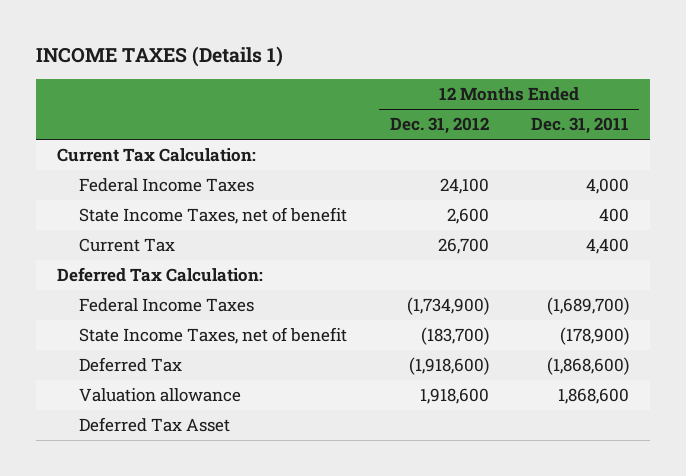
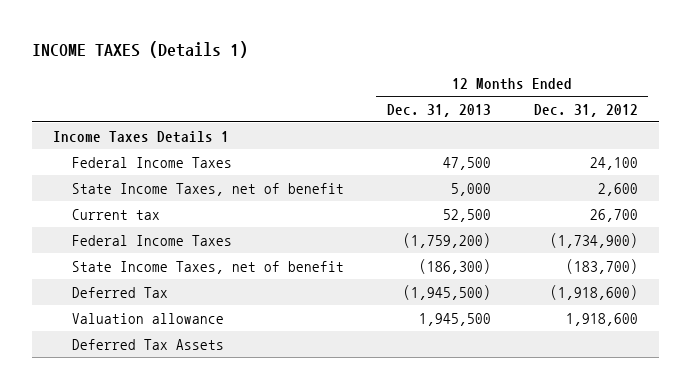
- | 12 Months Ended Dec. 31, 2012 | 12 Months Ended Dec. 31, 2011
+ | 12 Months Ended Dec. 31, 2013 | 12 Months Ended Dec. 31, 2012
- Current Tax Calculation:
+ Income Taxes Details 1
- Current Tax | 26,700 | 4,400
- Deferred Tax Calculation:
+ Current tax | 52,500 | 26,700
- Deferred Tax Asset
+ Deferred Tax Assets

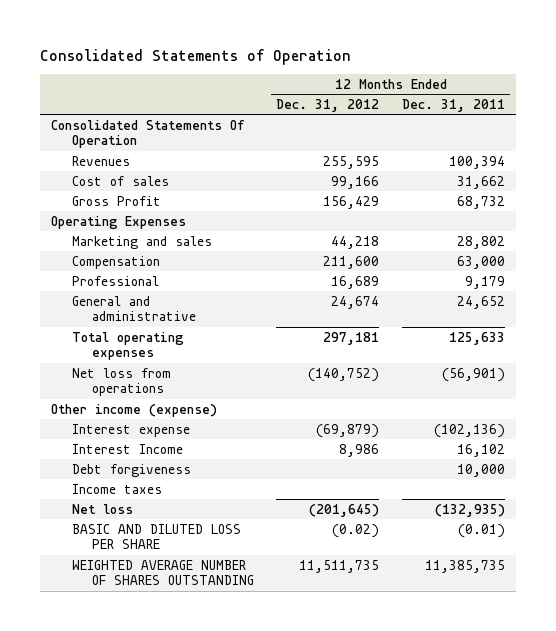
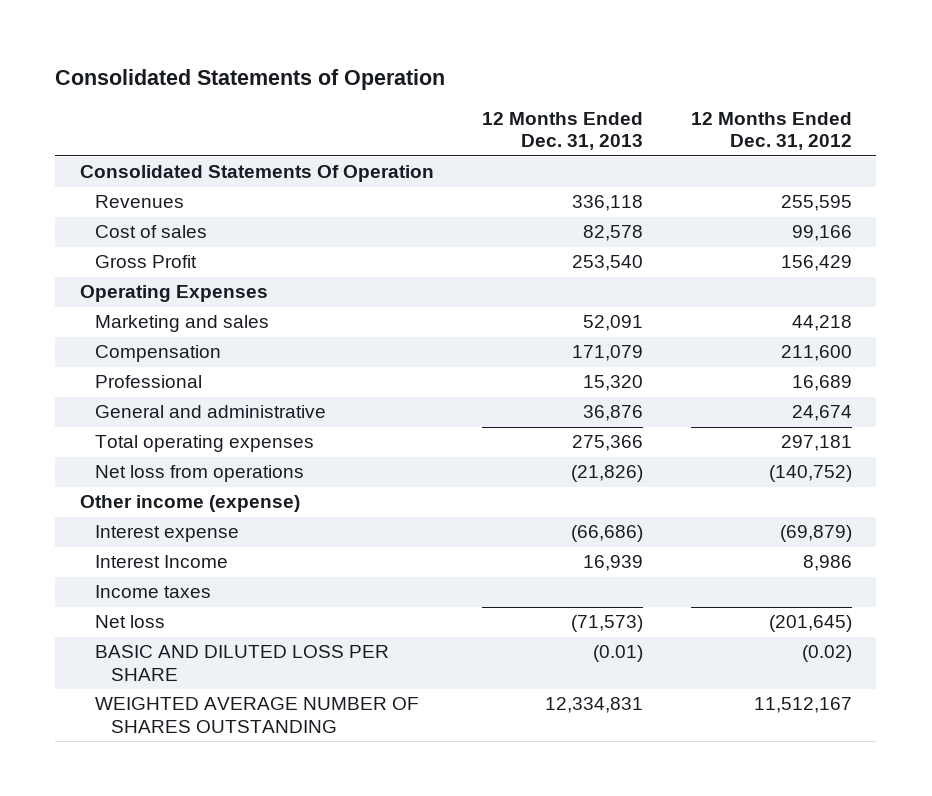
- | 12 Months Ended Dec. 31, 2012 | 12 Months Ended Dec. 31, 2011
+ | 12 Months Ended Dec. 31, 2013 | 12 Months Ended Dec. 31, 2012
- Debt forgiveness | | 10,000
- WEIGHTED AVERAGE NUMBER OF SHARES OUTSTANDING | 11,511,735 | 11,385,735
+ WEIGHTED AVERAGE NUMBER OF SHARES OUTSTANDING | 12,334,831 | 11,512,167

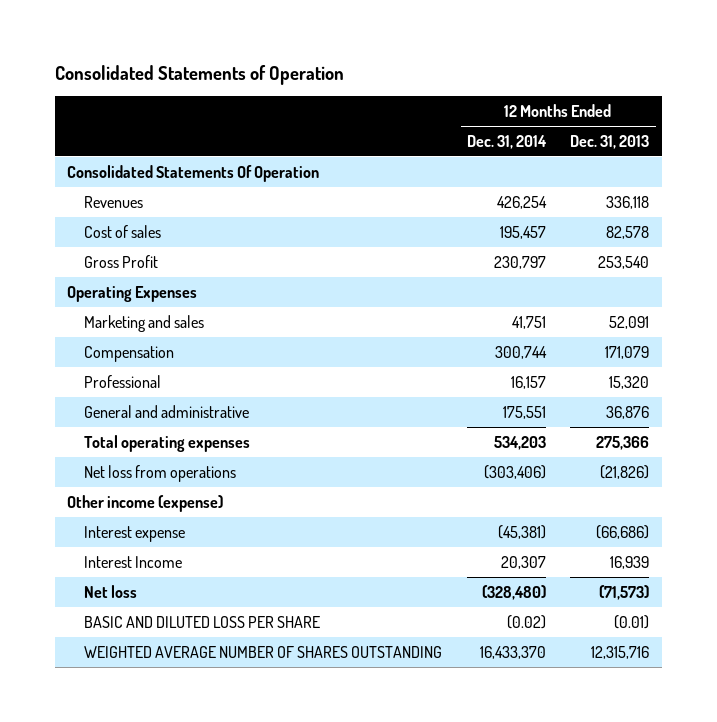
- | 12 Months Ended Dec. 31, 2013 | 12 Months Ended Dec. 31, 2012
+ | 12 Months Ended Dec. 31, 2014 | 12 Months Ended Dec. 31, 2013
- Income taxes
- WEIGHTED AVERAGE NUMBER OF SHARES OUTSTANDING | 12,334,831 | 11,512,167
+ WEIGHTED AVERAGE NUMBER OF SHARES OUTSTANDING | 16,433,370 | 12,315,716

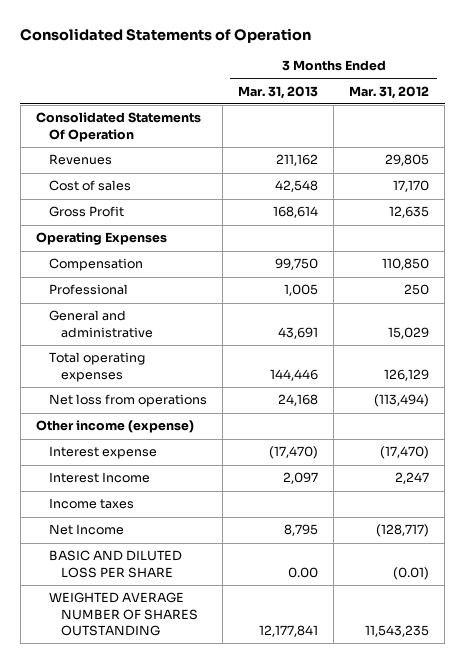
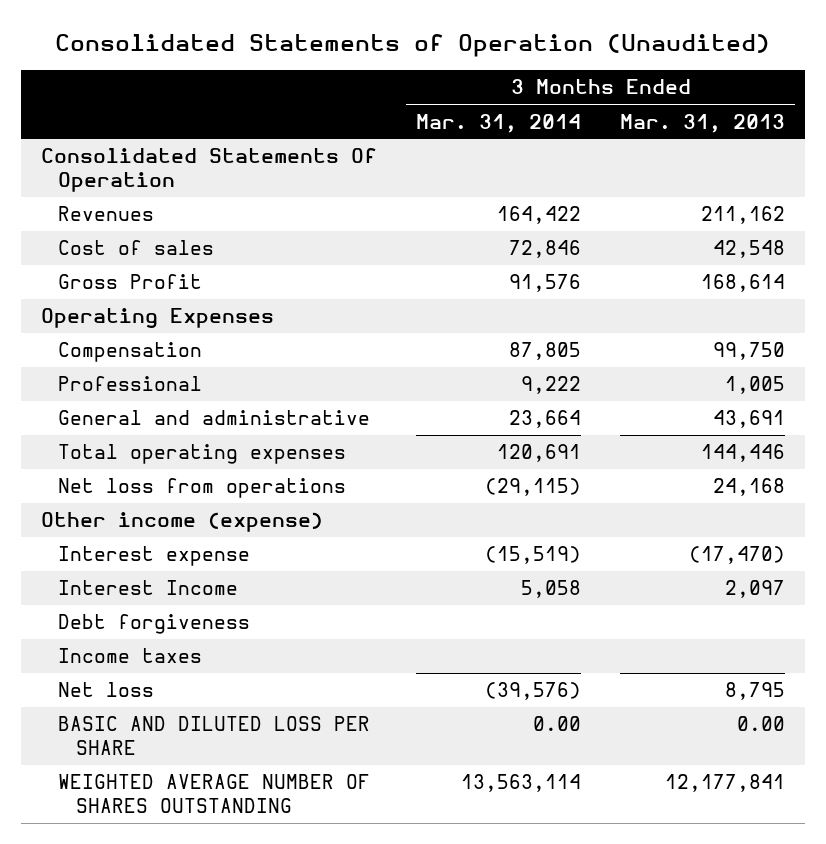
- Consolidated Statements of Operation
+ Consolidated Statements of Operation (Unaudited)
- | 3 Months Ended Mar. 31, 2013 | 3 Months Ended Mar. 31, 2012
+ | 3 Months Ended Mar. 31, 2014 | 3 Months Ended Mar. 31, 2013
+ Debt forgiveness
- Net Income | 8,795 | (128,717)
+ Net loss | (39,576) | 8,795

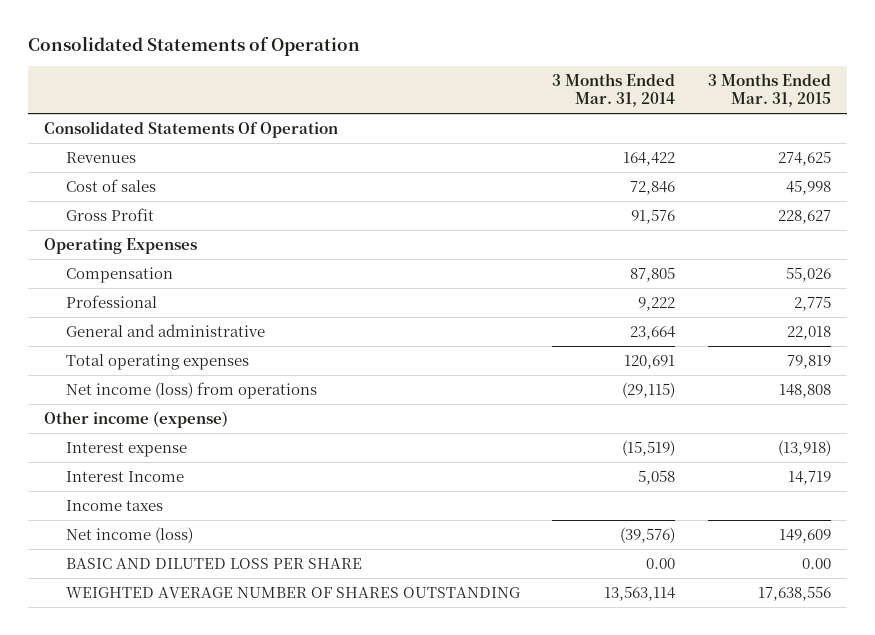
- Consolidated Statements of Operation (Unaudited)
+ Consolidated Statements of Operation
- | 3 Months Ended Mar. 31, 2014 | 3 Months Ended Mar. 31, 2013
+ | 3 Months Ended Mar. 31, 2014 | 3 Months Ended Mar. 31, 2015
- Net loss from operations | (29,115) | 24,168
+ Net income (loss) from operations | (29,115) | 148,808
- Debt forgiveness
- Net loss | (39,576) | 8,795
+ Net income (loss) | (39,576) | 149,609

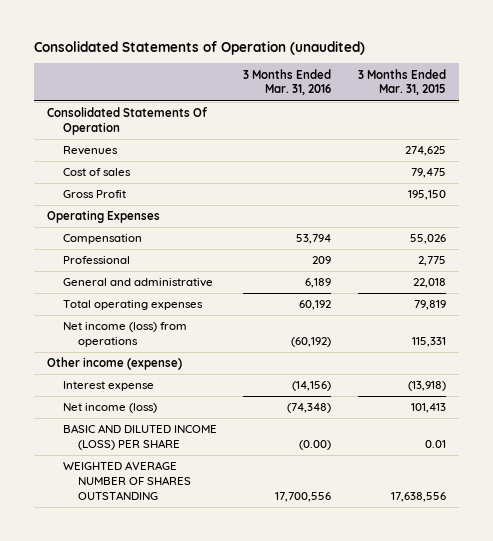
- Consolidated Statements of Operation
+ Consolidated Statements of Operation (unaudited)
- | 3 Months Ended Mar. 31, 2014 | 3 Months Ended Mar. 31, 2015
+ | 3 Months Ended Mar. 31, 2016 | 3 Months Ended Mar. 31, 2015
- Cost of sales | 72,846 | 45,998
- Gross Profit | 91,576 | 228,627
+ Cost of sales | | 79,475
+ Gross Profit | | 195,150
- Net income (loss) from operations | (29,115) | 148,808
+ Net income (loss) from operations | (60,192) | 115,331
- Interest Income | 5,058 | 14,719
- Income taxes
- Net income (loss) | (39,576) | 149,609
- BASIC AND DILUTED LOSS PER SHARE | 0.00 | 0.00
+ Net income (loss) | (74,348) | 101,413
+ BASIC AND DILUTED INCOME (LOSS) PER SHARE | (0.00) | 0.01

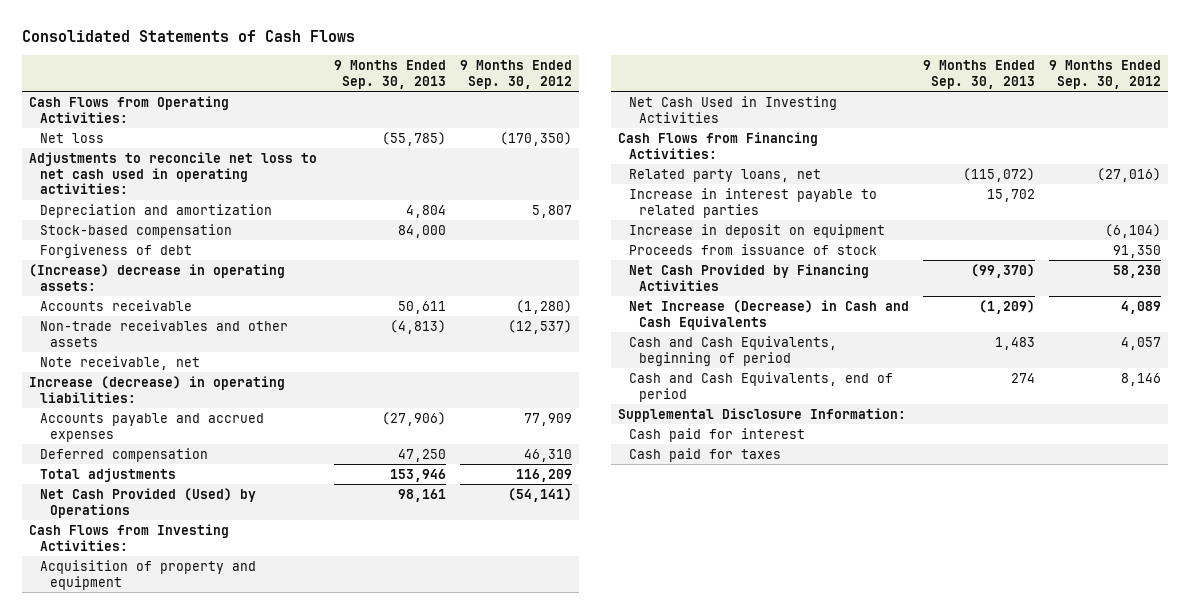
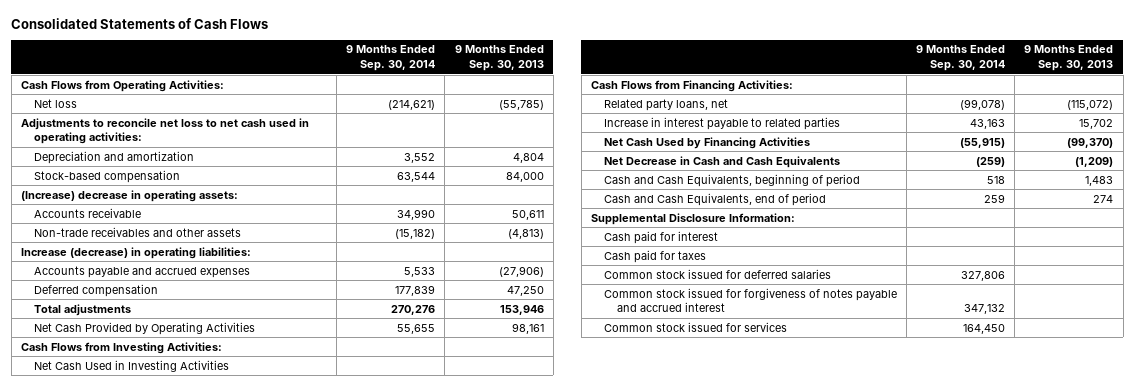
- | 9 Months Ended Sep. 30, 2013 | 9 Months Ended Sep. 30, 2012
+ | 9 Months Ended Sep. 30, 2014 | 9 Months Ended Sep. 30, 2013
- Forgiveness of debt
- Note receivable, net
- Net Cash Provided (Used) by Operations | 98,161 | (54,141)
+ Net Cash Provided by Operating Activities | 55,655 | 98,161
- Acquisition of property and equipment
- Increase in deposit on equipment | | (6,104)
- Proceeds from issuance of stock | | 91,350
- Net Cash Provided by Financing Activities | (99,370) | 58,230
- Net Increase (Decrease) in Cash and Cash Equivalents | (1,209) | 4,089
+ Net Cash Used by Financing Activities | (55,915) | (99,370)
+ Net Decrease in Cash and Cash Equivalents | (259) | (1,209)
+ Common stock issued for deferred salaries | 327,806 |
+ Common stock issued for forgiveness of notes payable and accrued interest | 347,132 |
+ Common stock issued for services | 164,450 |

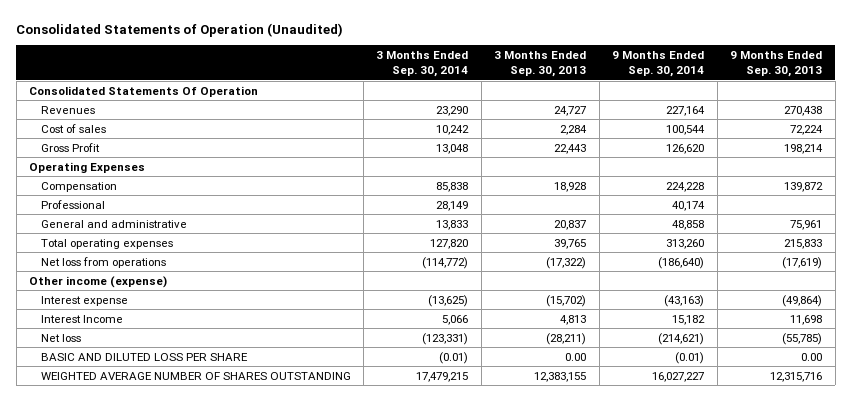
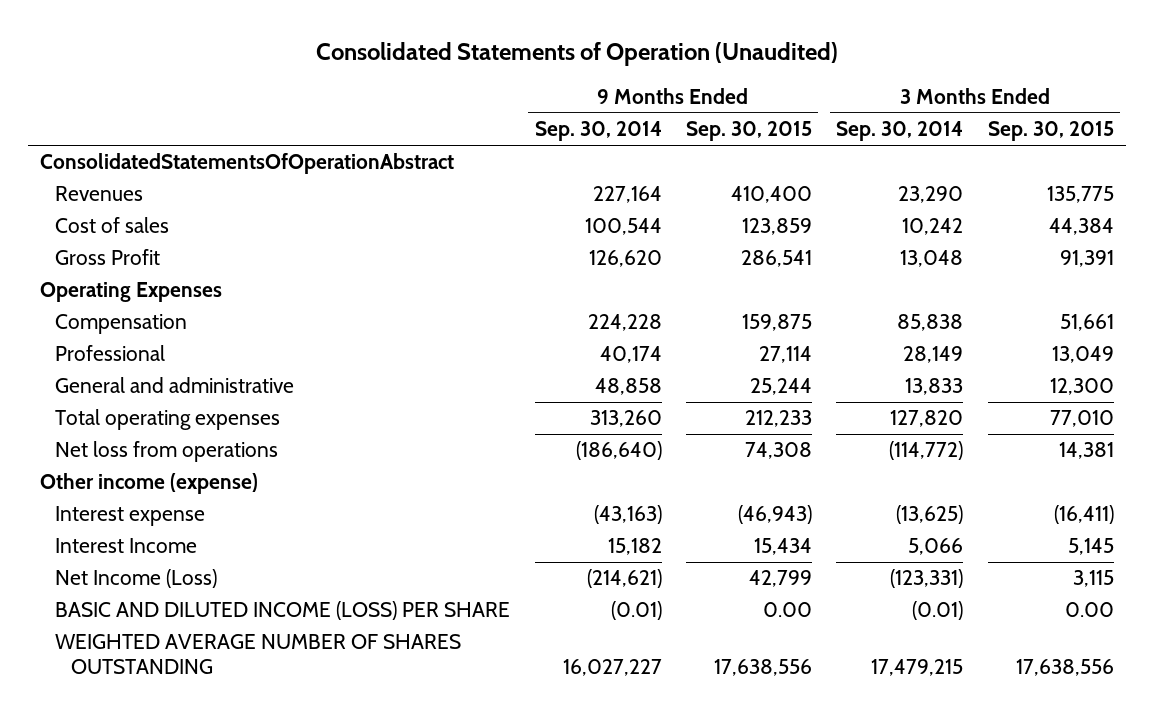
- | 3 Months Ended Sep. 30, 2014 | 3 Months Ended Sep. 30, 2013 | 9 Months Ended Sep. 30, 2014 | 9 Months Ended Sep. 30, 2013
+ | 9 Months Ended Sep. 30, 2014 | 9 Months Ended Sep. 30, 2015 | 3 Months Ended Sep. 30, 2014 | 3 Months Ended Sep. 30, 2015
- Consolidated Statements Of Operation
+ ConsolidatedStatementsOfOperationAbstract
- Net loss | (123,331) | (28,211) | (214,621) | (55,785)
- BASIC AND DILUTED LOSS PER SHARE | (0.01) | 0.00 | (0.01) | 0.00
+ Net Income (Loss) | (214,621) | 42,799 | (123,331) | 3,115
+ BASIC AND DILUTED INCOME (LOSS) PER SHARE | (0.01) | 0.00 | (0.01) | 0.00

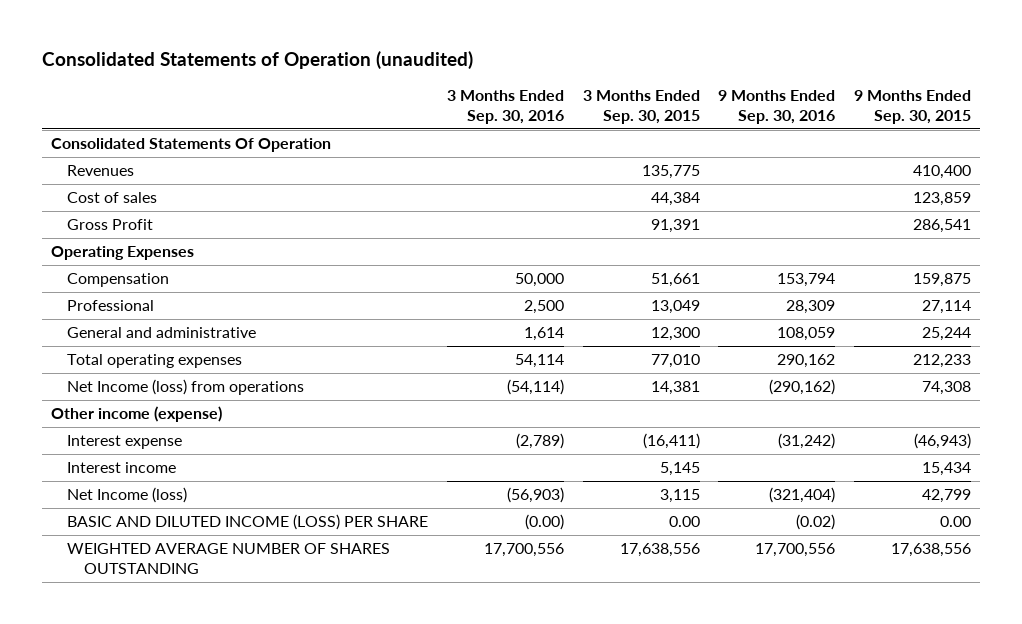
- Consolidated Statements of Operation (Unaudited)
+ Consolidated Statements of Operation (unaudited)
- | 9 Months Ended Sep. 30, 2014 | 9 Months Ended Sep. 30, 2015 | 3 Months Ended Sep. 30, 2014 | 3 Months Ended Sep. 30, 2015
+ | 3 Months Ended Sep. 30, 2016 | 3 Months Ended Sep. 30, 2015 | 9 Months Ended Sep. 30, 2016 | 9 Months Ended Sep. 30, 2015
- ConsolidatedStatementsOfOperationAbstract
+ Consolidated Statements Of Operation
- Net loss from operations | (186,640) | 74,308 | (114,772) | 14,381
+ Net Income (loss) from operations | (54,114) | 14,381 | (290,162) | 74,308
- Interest Income | 15,182 | 15,434 | 5,066 | 5,145
- Net Income (Loss) | (214,621) | 42,799 | (123,331) | 3,115
+ Interest income | | 5,145 | | 15,434
+ Net Income (loss) | (56,903) | 3,115 | (321,404) | 42,799

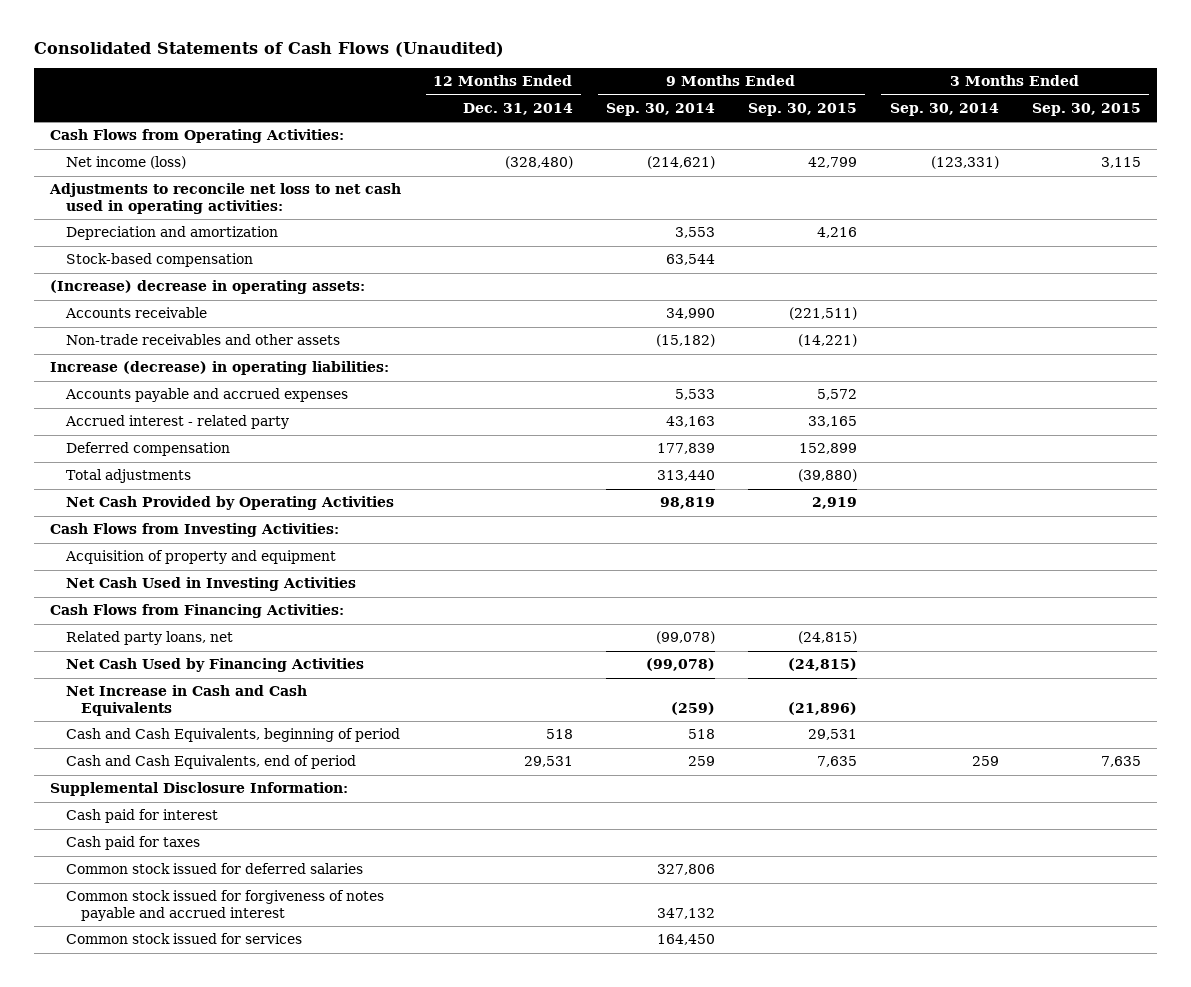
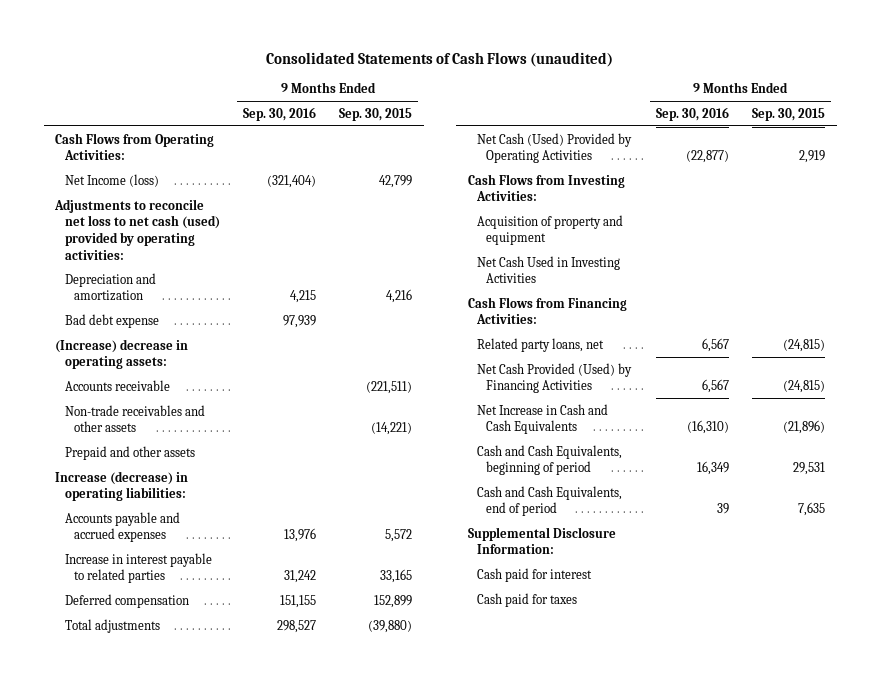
- Consolidated Statements of Cash Flows (Unaudited)
+ Consolidated Statements of Cash Flows (unaudited)
- | 12 Months Ended Dec. 31, 2014 | 9 Months Ended Sep. 30, 2014 | 9 Months Ended Sep. 30, 2015 | 3 Months Ended Sep. 30, 2014 | 3 Months Ended Sep. 30, 2015
+ | 9 Months Ended Sep. 30, 2016 | 9 Months Ended Sep. 30, 2015
- Net income (loss) | (328,480) | (214,621) | 42,799 | (123,331) | 3,115
- Adjustments to reconcile net loss to net cash used in operating activities:
+ Net Income (loss) | (321,404) | 42,799
+ Adjustments to reconcile net loss to net cash (used) provided by operating activities:
- Stock-based compensation | | 63,544 | | |
+ Bad debt expense | 97,939 |
+ Prepaid and other assets
- Accrued interest - related party | | 43,163 | 33,165 | |
+ Increase in interest payable to related parties | 31,242 | 33,165
- Net Cash Provided by Operating Activities | | 98,819 | 2,919 | |
+ Net Cash (Used) Provided by Operating Activities | (22,877) | 2,919
- Net Cash Used by Financing Activities | | (99,078) | (24,815) | |
+ Net Cash Provided (Used) by Financing Activities | 6,567 | (24,815)
- Common stock issued for deferred salaries | | 327,806 | | |
- Common stock issued for forgiveness of notes payable and accrued interest | | 347,132 | | |
- Common stock issued for services | | 164,450 | | |

